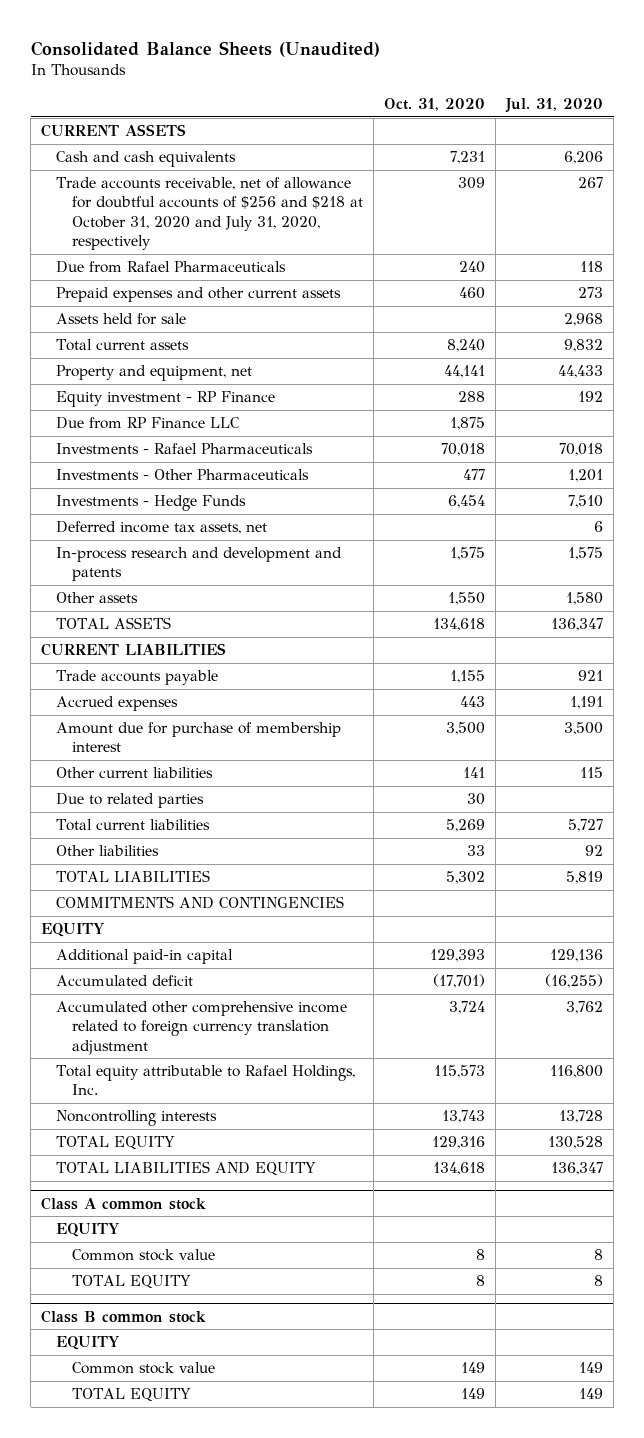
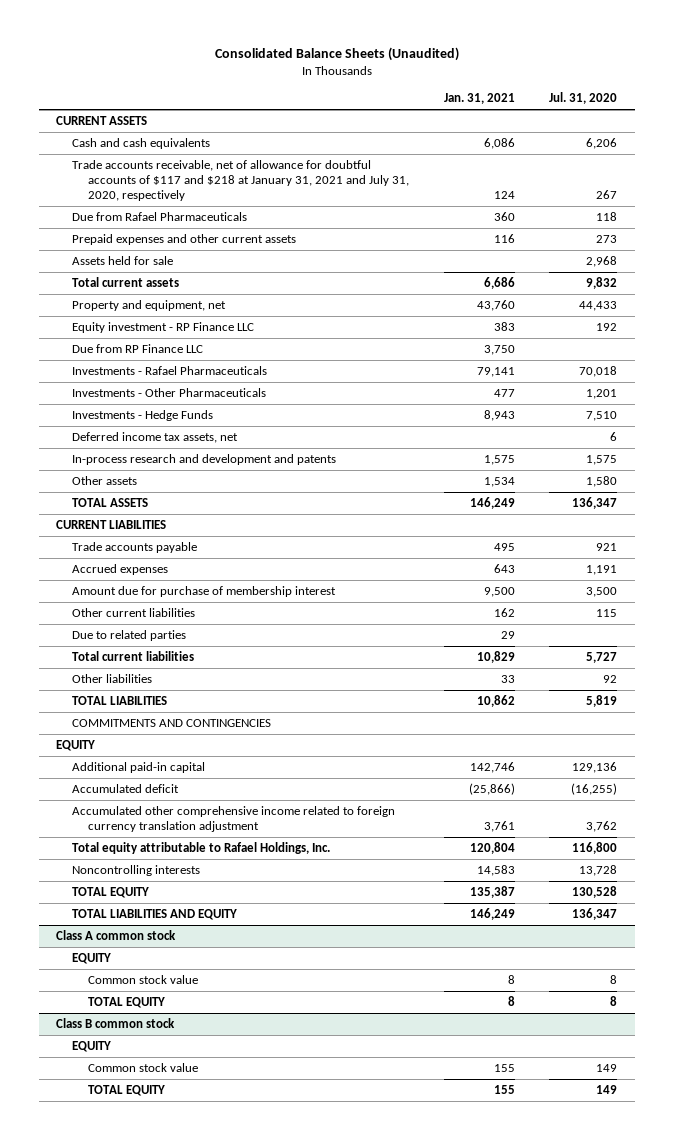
- | Oct. 31, 2020 | Jul. 31, 2020
+ | Jan. 31, 2021 | Jul. 31, 2020
- Trade accounts receivable, net of allowance for doubtful accounts of $256 and $218 at October 31, 2020 and July 31, 2020, respectively | 309 | 267
+ Trade accounts receivable, net of allowance for doubtful accounts of $117 and $218 at January 31, 2021 and July 31, 2020, respectively | 124 | 267
- Equity investment - RP Finance | 288 | 192
+ Equity investment - RP Finance LLC | 383 | 192

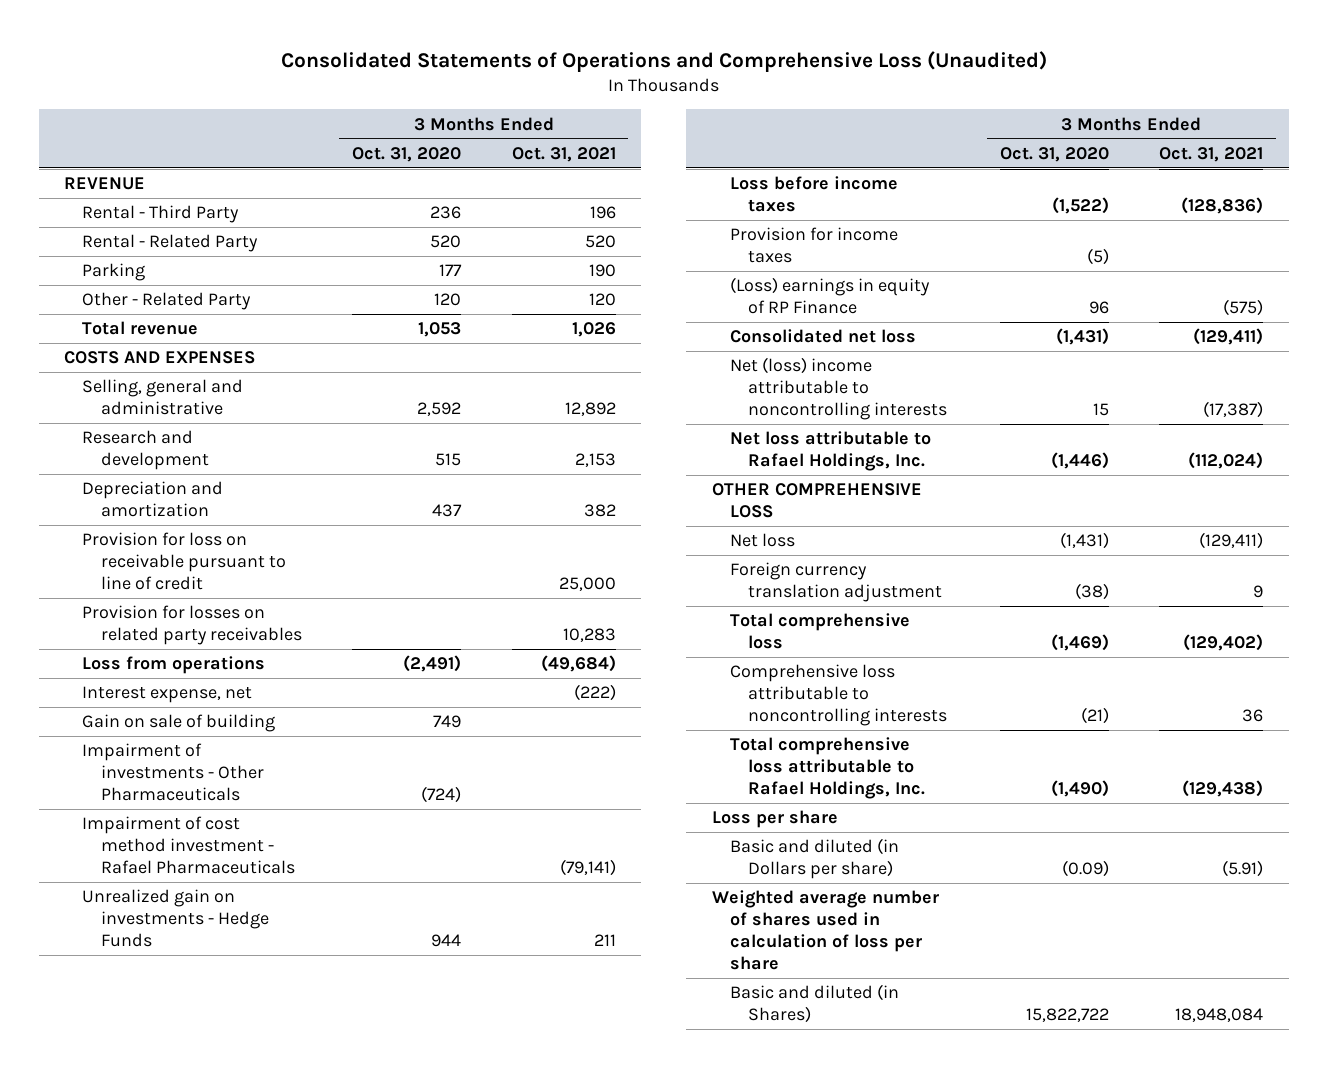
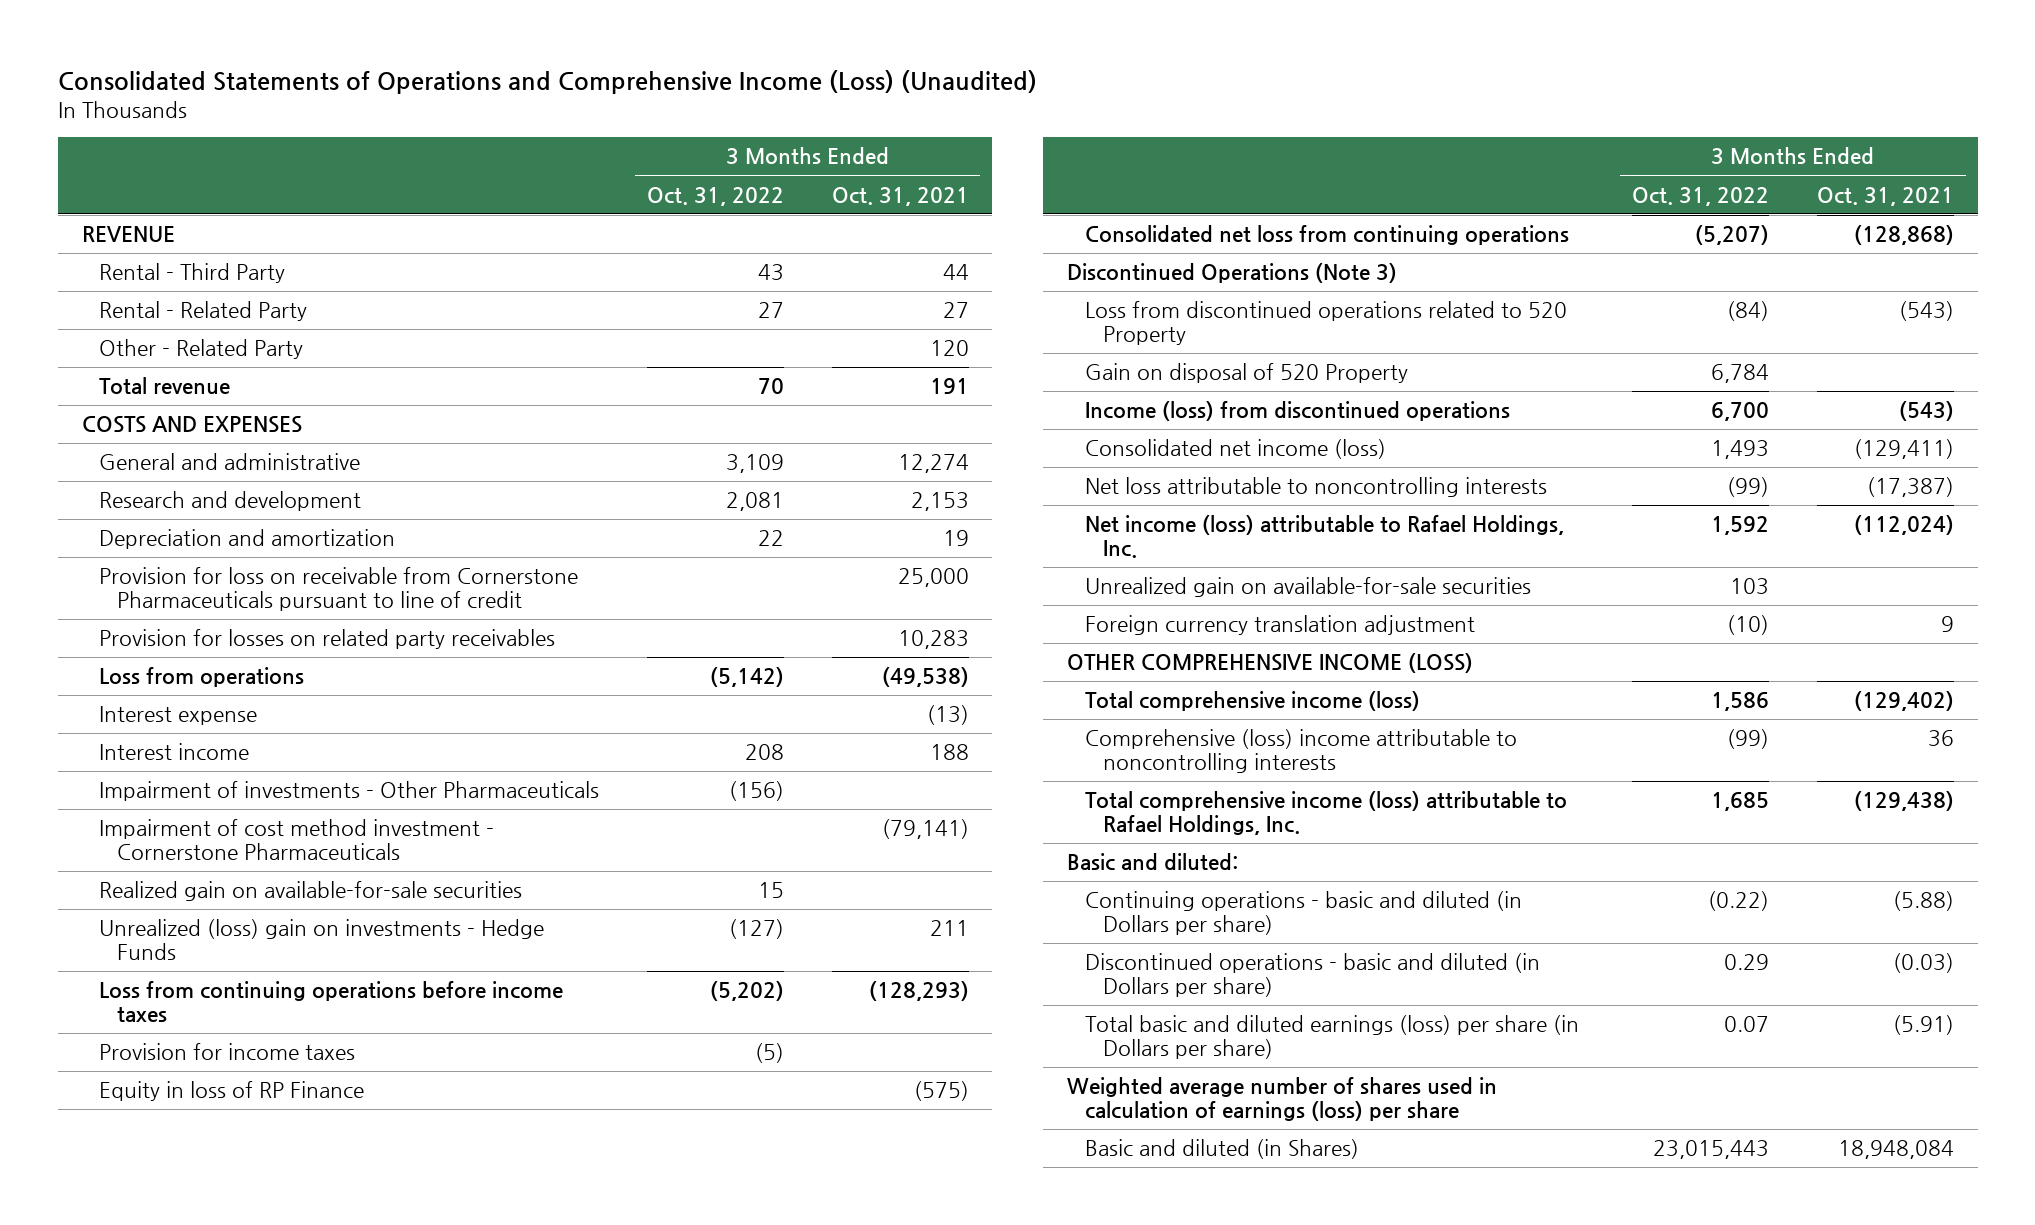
- Consolidated Statements of Operations and Comprehensive Loss (Unaudited)
+ Consolidated Statements of Operations and Comprehensive Income (Loss) (Unaudited)
- | 3 Months Ended Oct. 31, 2020 | 3 Months Ended Oct. 31, 2021
+ | 3 Months Ended Oct. 31, 2022 | 3 Months Ended Oct. 31, 2021
- Rental - Third Party | 236 | 196
- Rental - Related Party | 520 | 520
- Parking | 177 | 190
+ Rental - Third Party | 43 | 44
+ Rental - Related Party | 27 | 27
- Total revenue | 1,053 | 1,026
+ Total revenue | 70 | 191
- Selling, general and administrative | 2,592 | 12,892
+ General and administrative | 3,109 | 12,274
- Depreciation and amortization | 437 | 382
- Provision for loss on receivable pursuant to line of credit | | 25,000
+ Depreciation and amortization | 22 | 19
+ Provision for loss on receivable from Cornerstone Pharmaceuticals pursuant to line of credit | | 25,000
- Loss from operations | (2,491) | (49,684)
- Interest expense, net | | (222)
- Gain on sale of building | 749 |
+ Loss from operations | (5,142) | (49,538)
+ Interest expense | | (13)
+ Interest income | 208 | 188
- Impairment of cost method investment - Rafael Pharmaceuticals | | (79,141)
- Unrealized gain on investments - Hedge Funds | 944 | 211
- Loss before income taxes | (1,522) | (128,836)
+ Impairment of cost method investment - Cornerstone Pharmaceuticals | | (79,141)
+ Realized gain on available-for-sale securities | 15 |
+ Unrealized (loss) gain on investments - Hedge Funds | (127) | 211
+ Loss from continuing operations before income taxes | (5,202) | (128,293)
- (Loss) earnings in equity of RP Finance | 96 | (575)
- Consolidated net loss | (1,431) | (129,411)
- Net (loss) income attributable to noncontrolling interests | 15 | (17,387)
- Net loss attributable to Rafael Holdings, Inc. | (1,446) | (112,024)
- OTHER COMPREHENSIVE LOSS
- Net loss | (1,431) | (129,411)
+ Equity in loss of RP Finance | | (575)
+ Consolidated net loss from continuing operations | (5,207) | (128,868)
+ Discontinued Operations (Note 3)
+ Loss from discontinued operations related to 520 Property | (84) | (543)
+ Gain on disposal of 520 Property | 6,784 |
+ Income (loss) from discontinued operations | 6,700 | (543)
+ Consolidated net income (loss) | 1,493 | (129,411)
+ Net loss attributable to noncontrolling interests | (99) | (17,387)
+ Net income (loss) attributable to Rafael Holdings, Inc. | 1,592 | (112,024)
+ Unrealized gain on available-for-sale securities | 103 |
- Total comprehensive loss | (1,469) | (129,402)
- Comprehensive loss attributable to noncontrolling interests | (21) | 36
- Total comprehensive loss attributable to Rafael Holdings, Inc. | (1,490) | (129,438)
- Loss per share
- Basic and diluted (in Dollars per share) | (0.09) | (5.91)
- Weighted average number of shares used in calculation of loss per share
+ OTHER COMPREHENSIVE INCOME (LOSS)
+ Total comprehensive income (loss) | 1,586 | (129,402)
+ Comprehensive (loss) income attributable to noncontrolling interests | (99) | 36
+ Total comprehensive income (loss) attributable to Rafael Holdings, Inc. | 1,685 | (129,438)
+ Basic and diluted:
+ Continuing operations - basic and diluted (in Dollars per share) | (0.22) | (5.88)
+ Discontinued operations - basic and diluted (in Dollars per share) | 0.29 | (0.03)
+ Total basic and diluted earnings (loss) per share (in Dollars per share) | 0.07 | (5.91)
+ Weighted average number of shares used in calculation of earnings (loss) per share

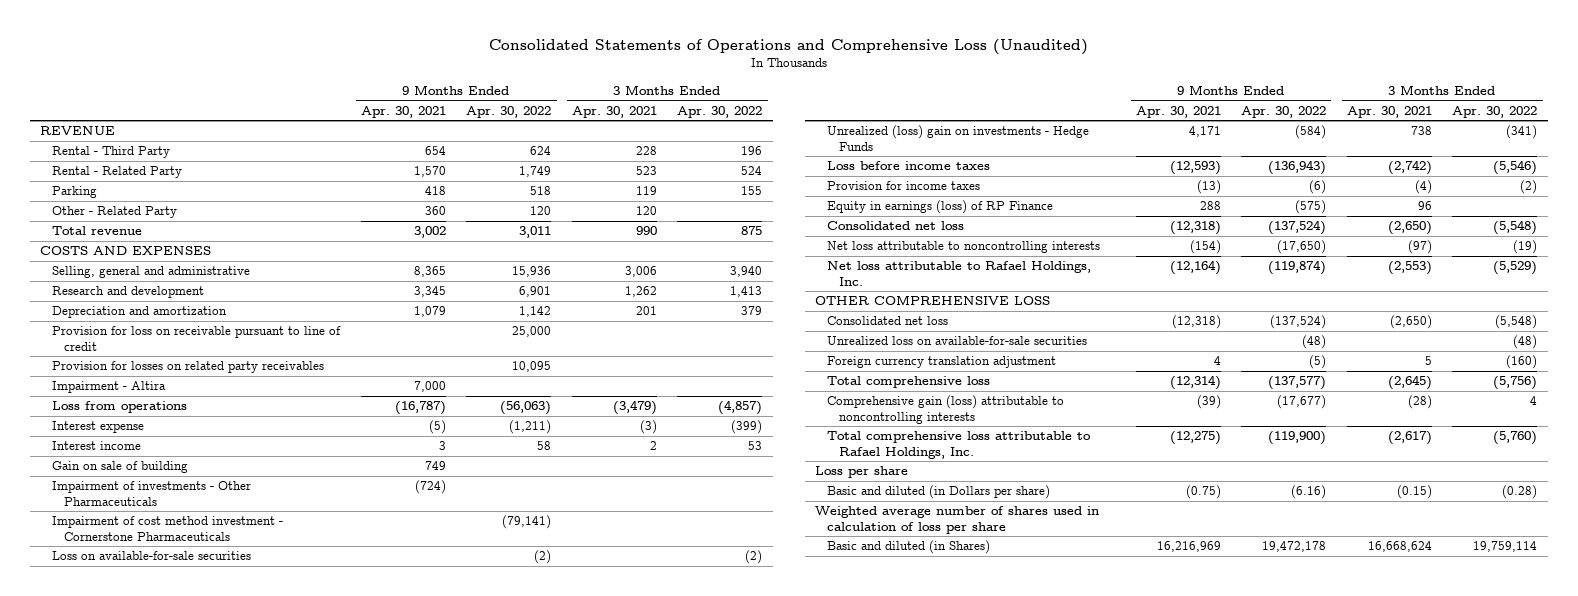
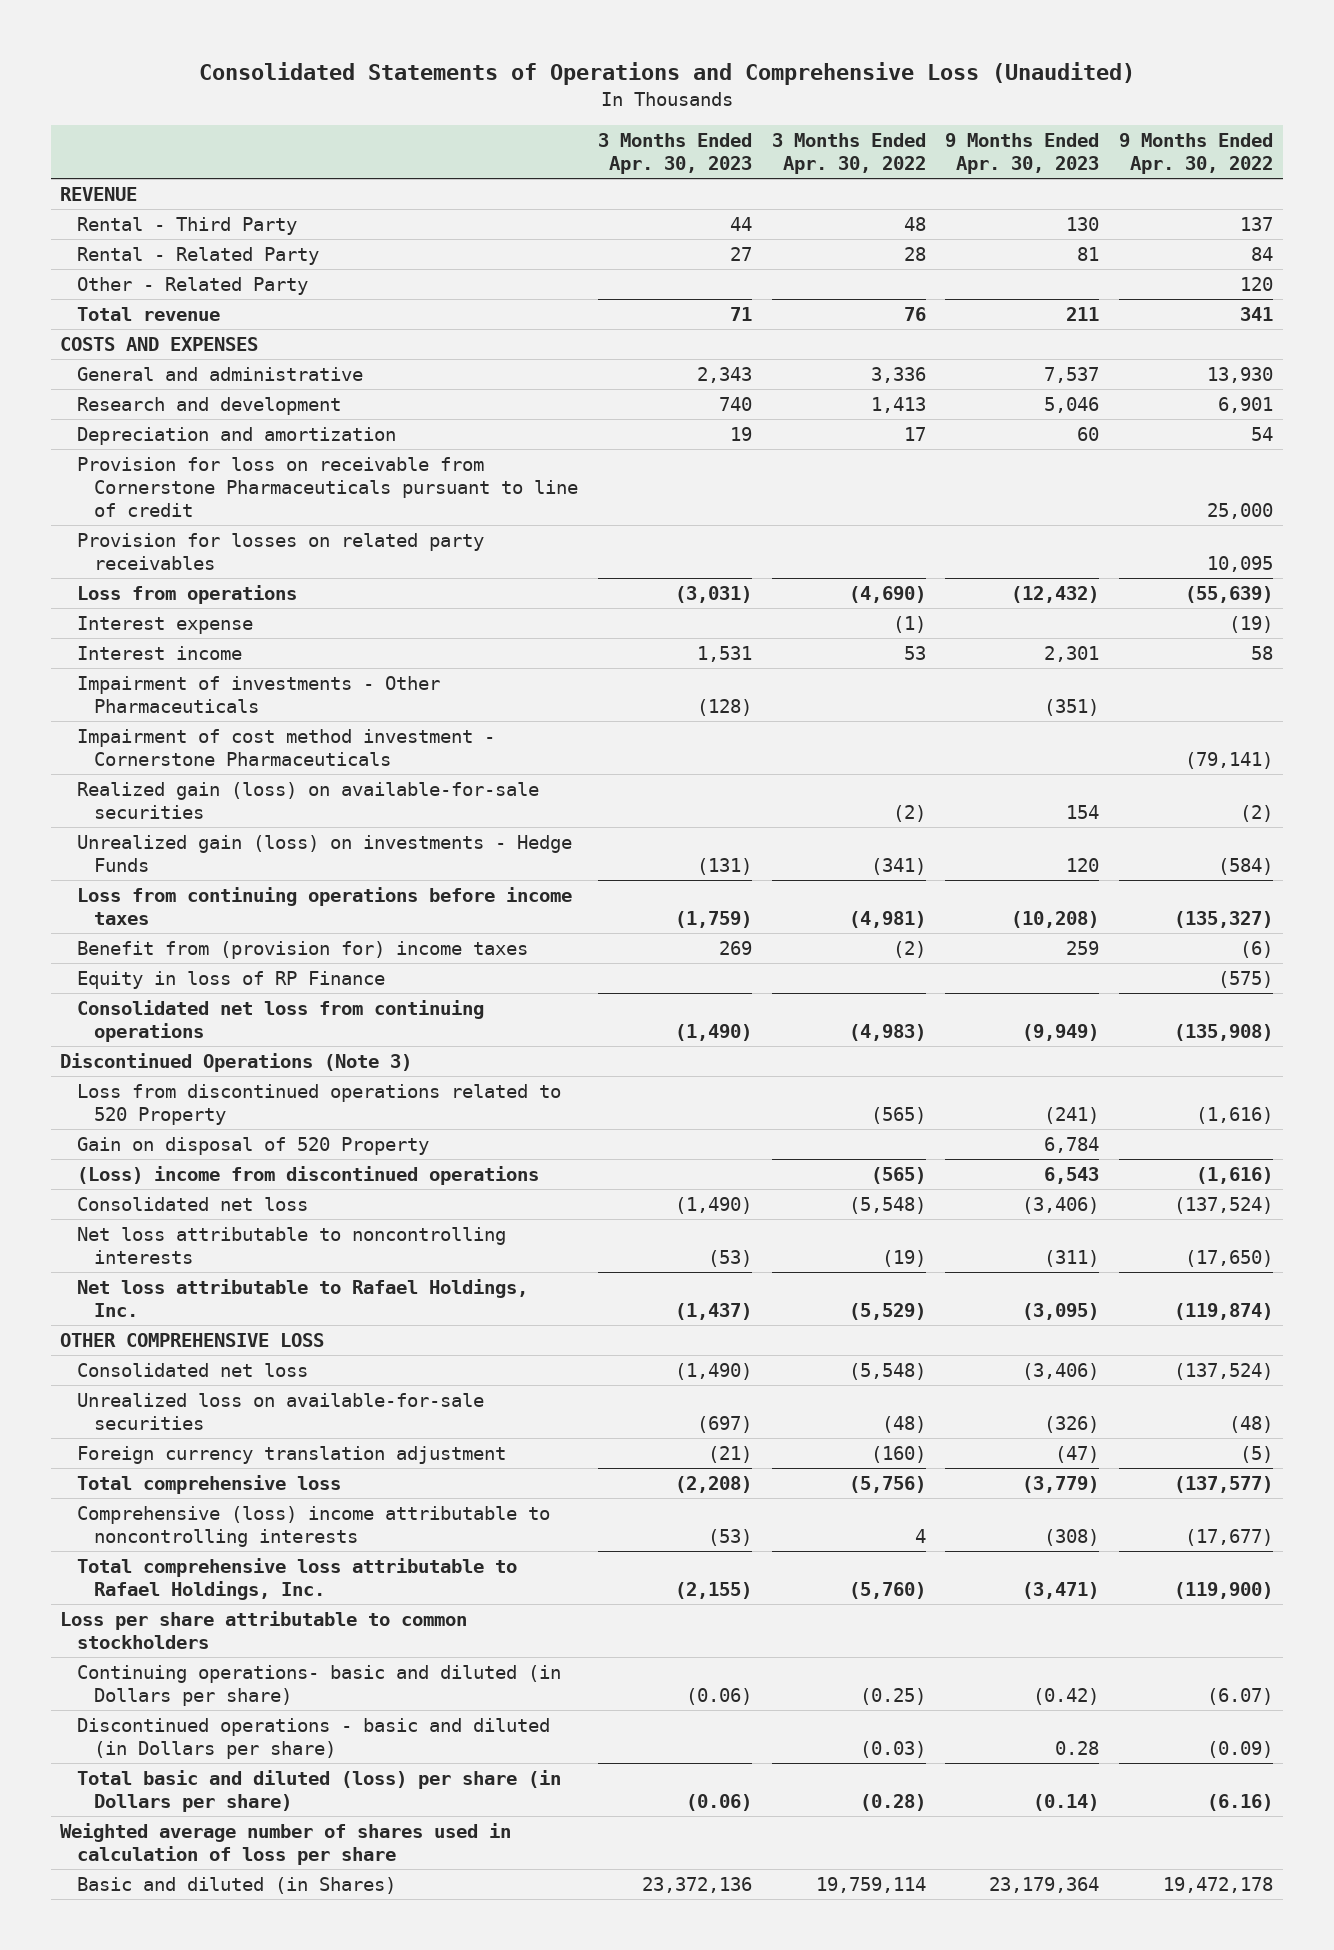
- | 9 Months Ended Apr. 30, 2021 | 9 Months Ended Apr. 30, 2022 | 3 Months Ended Apr. 30, 2021 | 3 Months Ended Apr. 30, 2022
+ | 3 Months Ended Apr. 30, 2023 | 3 Months Ended Apr. 30, 2022 | 9 Months Ended Apr. 30, 2023 | 9 Months Ended Apr. 30, 2022
- Rental - Third Party | 654 | 624 | 228 | 196
- Rental - Related Party | 1,570 | 1,749 | 523 | 524
- Parking | 418 | 518 | 119 | 155
+ Rental - Third Party | 44 | 48 | 130 | 137
+ Rental - Related Party | 27 | 28 | 81 | 84
- Total revenue | 3,002 | 3,011 | 990 | 875
+ Total revenue | 71 | 76 | 211 | 341
- Selling, general and administrative | 8,365 | 15,936 | 3,006 | 3,940
+ General and administrative | 2,343 | 3,336 | 7,537 | 13,930
- Depreciation and amortization | 1,079 | 1,142 | 201 | 379
- Provision for loss on receivable pursuant to line of credit | | 25,000 | |
+ Depreciation and amortization | 19 | 17 | 60 | 54
+ Provision for loss on receivable from Cornerstone Pharmaceuticals pursuant to line of credit | | | | 25,000
- Impairment - Altira | 7,000 | | |
- Loss from operations | (16,787) | (56,063) | (3,479) | (4,857)
- Interest expense | (5) | (1,211) | (3) | (399)
+ Loss from operations | (3,031) | (4,690) | (12,432) | (55,639)
+ Interest expense | | (1) | | (19)
- Gain on sale of building | 749 | | |
- Loss on available-for-sale securities | | (2) | | (2)
- Unrealized (loss) gain on investments - Hedge Funds | 4,171 | (584) | 738 | (341)
- Loss before income taxes | (12,593) | (136,943) | (2,742) | (5,546)
- Provision for income taxes | (13) | (6) | (4) | (2)
- Equity in earnings (loss) of RP Finance | 288 | (575) | 96 |
+ Realized gain (loss) on available-for-sale securities | | (2) | 154 | (2)
+ Unrealized gain (loss) on investments - Hedge Funds | (131) | (341) | 120 | (584)
+ Loss from continuing operations before income taxes | (1,759) | (4,981) | (10,208) | (135,327)
+ Benefit from (provision for) income taxes | 269 | (2) | 259 | (6)
+ Equity in loss of RP Finance | | | | (575)
+ Consolidated net loss from continuing operations | (1,490) | (4,983) | (9,949) | (135,908)
+ Discontinued Operations (Note 3)
+ Loss from discontinued operations related to 520 Property | | (565) | (241) | (1,616)
+ Gain on disposal of 520 Property | | | 6,784 |
+ (Loss) income from discontinued operations | | (565) | 6,543 | (1,616)
- Comprehensive gain (loss) attributable to noncontrolling interests | (39) | (17,677) | (28) | 4
+ Comprehensive (loss) income attributable to noncontrolling interests | (53) | 4 | (308) | (17,677)
- Loss per share
- Basic and diluted (in Dollars per share) | (0.75) | (6.16) | (0.15) | (0.28)
+ Loss per share attributable to common stockholders
+ Continuing operations- basic and diluted (in Dollars per share) | (0.06) | (0.25) | (0.42) | (6.07)
+ Discontinued operations - basic and diluted (in Dollars per share) | | (0.03) | 0.28 | (0.09)
+ Total basic and diluted (loss) per share (in Dollars per share) | (0.06) | (0.28) | (0.14) | (6.16)

